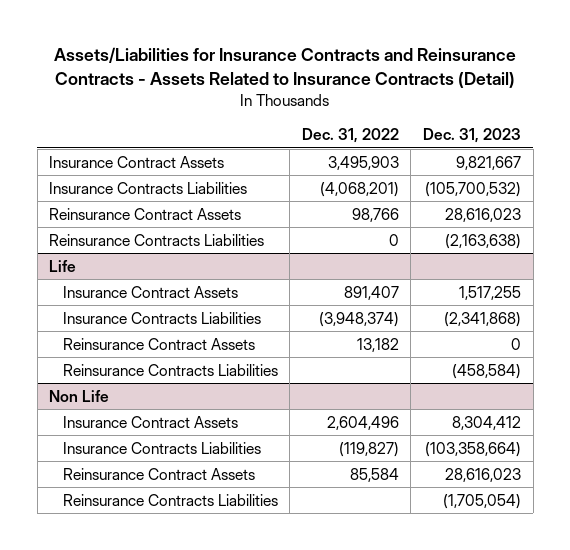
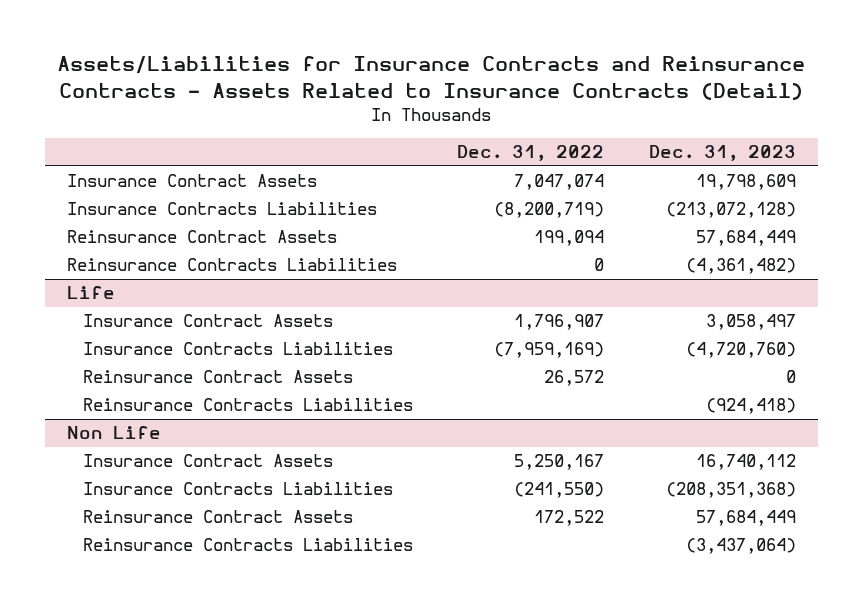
- Insurance Contract Assets | 3,495,903 | 9,821,667
- Insurance Contracts Liabilities | (4,068,201) | (105,700,532)
- Reinsurance Contract Assets | 98,766 | 28,616,023
- Reinsurance Contracts Liabilities | 0 | (2,163,638)
+ Insurance Contract Assets | 7,047,074 | 19,798,609
+ Insurance Contracts Liabilities | (8,200,719) | (213,072,128)
+ Reinsurance Contract Assets | 199,094 | 57,684,449
+ Reinsurance Contracts Liabilities | 0 | (4,361,482)
@ Life
- Insurance Contract Assets | 891,407 | 1,517,255
- Insurance Contracts Liabilities | (3,948,374) | (2,341,868)
- Reinsurance Contract Assets | 13,182 | 0
- Reinsurance Contracts Liabilities | | (458,584)
+ Insurance Contract Assets | 1,796,907 | 3,058,497
+ Insurance Contracts Liabilities | (7,959,169) | (4,720,760)
+ Reinsurance Contract Assets | 26,572 | 0
+ Reinsurance Contracts Liabilities | | (924,418)
@ Non Life
- Insurance Contract Assets | 2,604,496 | 8,304,412
- Insurance Contracts Liabilities | (119,827) | (103,358,664)
- Reinsurance Contract Assets | 85,584 | 28,616,023
- Reinsurance Contracts Liabilities | | (1,705,054)
+ Insurance Contract Assets | 5,250,167 | 16,740,112
+ Insurance Contracts Liabilities | (241,550) | (208,351,368)
+ Reinsurance Contract Assets | 172,522 | 57,684,449
+ Reinsurance Contracts Liabilities | | (3,437,064)

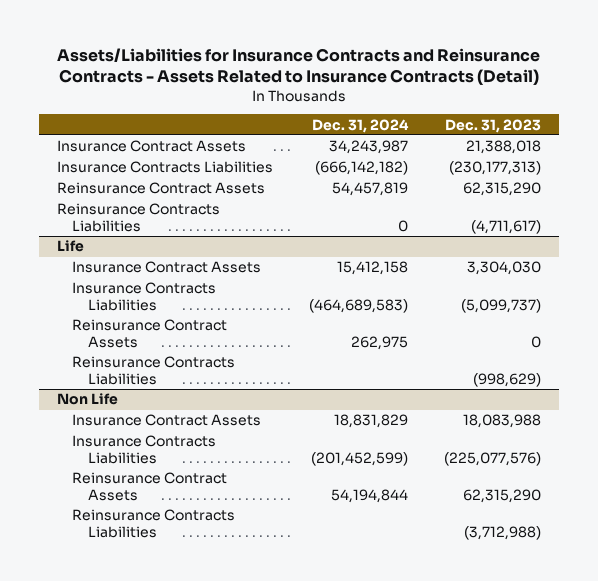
- | Dec. 31, 2022 | Dec. 31, 2023
+ | Dec. 31, 2024 | Dec. 31, 2023
- Insurance Contract Assets | 7,047,074 | 19,798,609
- Insurance Contracts Liabilities | (8,200,719) | (213,072,128)
- Reinsurance Contract Assets | 199,094 | 57,684,449
- Reinsurance Contracts Liabilities | 0 | (4,361,482)
+ Insurance Contract Assets | 34,243,987 | 21,388,018
+ Insurance Contracts Liabilities | (666,142,182) | (230,177,313)
+ Reinsurance Contract Assets | 54,457,819 | 62,315,290
+ Reinsurance Contracts Liabilities | 0 | (4,711,617)
@ Life
- Insurance Contract Assets | 1,796,907 | 3,058,497
- Insurance Contracts Liabilities | (7,959,169) | (4,720,760)
+ Insurance Contract Assets | 15,412,158 | 3,304,030
+ Insurance Contracts Liabilities | (464,689,583) | (5,099,737)
- Reinsurance Contracts Liabilities | | (924,418)
+ Reinsurance Contracts Liabilities | | (998,629)
@ Non Life
- Insurance Contract Assets | 5,250,167 | 16,740,112
- Insurance Contracts Liabilities | (241,550) | (208,351,368)
- Reinsurance Contract Assets | 172,522 | 57,684,449
- Reinsurance Contracts Liabilities | | (3,437,064)
+ Insurance Contract Assets | 18,831,829 | 18,083,988
+ Insurance Contracts Liabilities | (201,452,599) | (225,077,576)
+ Reinsurance Contract Assets | 54,194,844 | 62,315,290
+ Reinsurance Contracts Liabilities | | (3,712,988)

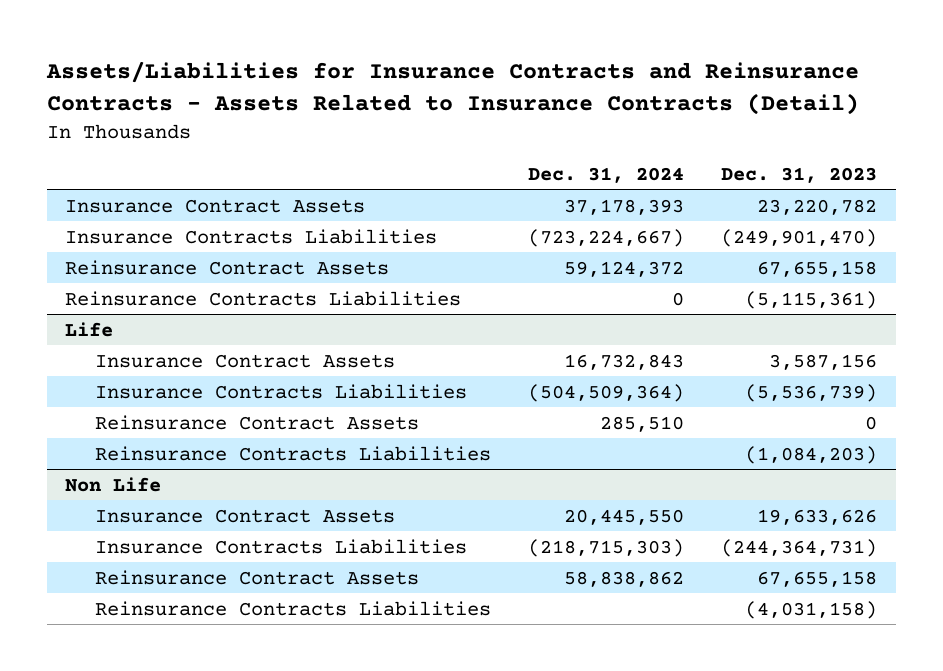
- Insurance Contract Assets | 34,243,987 | 21,388,018
- Insurance Contracts Liabilities | (666,142,182) | (230,177,313)
- Reinsurance Contract Assets | 54,457,819 | 62,315,290
- Reinsurance Contracts Liabilities | 0 | (4,711,617)
+ Insurance Contract Assets | 37,178,393 | 23,220,782
+ Insurance Contracts Liabilities | (723,224,667) | (249,901,470)
+ Reinsurance Contract Assets | 59,124,372 | 67,655,158
+ Reinsurance Contracts Liabilities | 0 | (5,115,361)
@ Life
- Insurance Contract Assets | 15,412,158 | 3,304,030
- Insurance Contracts Liabilities | (464,689,583) | (5,099,737)
- Reinsurance Contract Assets | 262,975 | 0
- Reinsurance Contracts Liabilities | | (998,629)
+ Insurance Contract Assets | 16,732,843 | 3,587,156
+ Insurance Contracts Liabilities | (504,509,364) | (5,536,739)
+ Reinsurance Contract Assets | 285,510 | 0
+ Reinsurance Contracts Liabilities | | (1,084,203)
@ Non Life
- Insurance Contract Assets | 18,831,829 | 18,083,988
- Insurance Contracts Liabilities | (201,452,599) | (225,077,576)
- Reinsurance Contract Assets | 54,194,844 | 62,315,290
- Reinsurance Contracts Liabilities | | (3,712,988)
+ Insurance Contract Assets | 20,445,550 | 19,633,626
+ Insurance Contracts Liabilities | (218,715,303) | (244,364,731)
+ Reinsurance Contract Assets | 58,838,862 | 67,655,158
+ Reinsurance Contracts Liabilities | | (4,031,158)

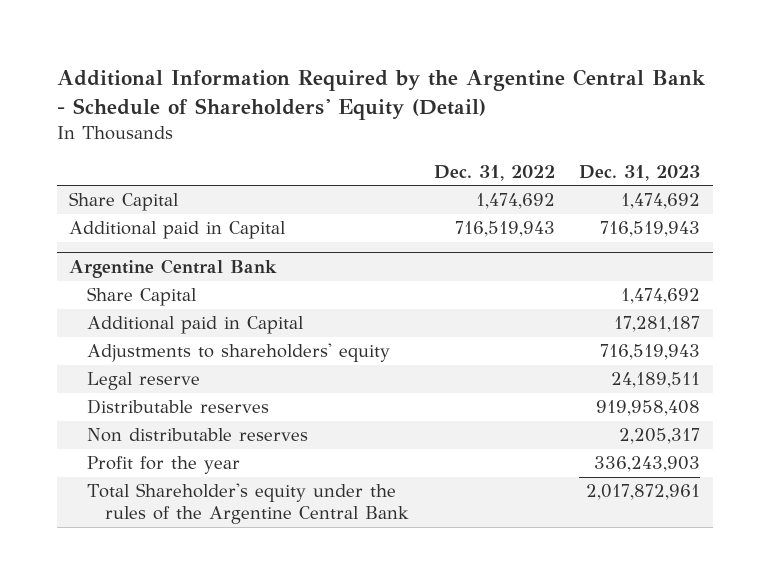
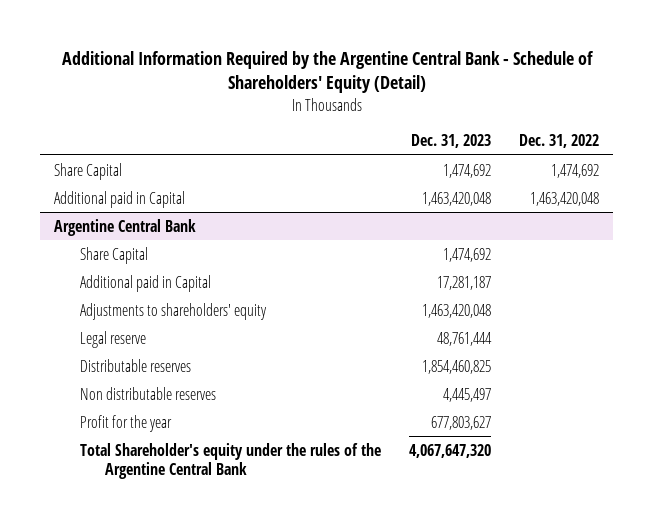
- | Dec. 31, 2022 | Dec. 31, 2023
+ | Dec. 31, 2023 | Dec. 31, 2022
- Additional paid in Capital | 716,519,943 | 716,519,943
+ Additional paid in Capital | 1,463,420,048 | 1,463,420,048
@ Argentine Central Bank
- Adjustments to shareholders' equity | | 716,519,943
- Legal reserve | | 24,189,511
- Distributable reserves | | 919,958,408
- Non distributable reserves | | 2,205,317
- Profit for the year | | 336,243,903
- Total Shareholder's equity under the rules of the Argentine Central Bank | | 2,017,872,961
+ Adjustments to shareholders' equity | 1,463,420,048 |
+ Legal reserve | 48,761,444 |
+ Distributable reserves | 1,854,460,825 |
+ Non distributable reserves | 4,445,497 |
+ Profit for the year | 677,803,627 |
+ Total Shareholder's equity under the rules of the Argentine Central Bank | 4,067,647,320 |

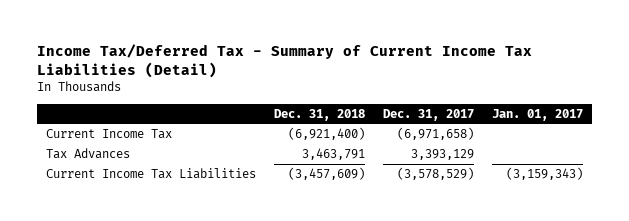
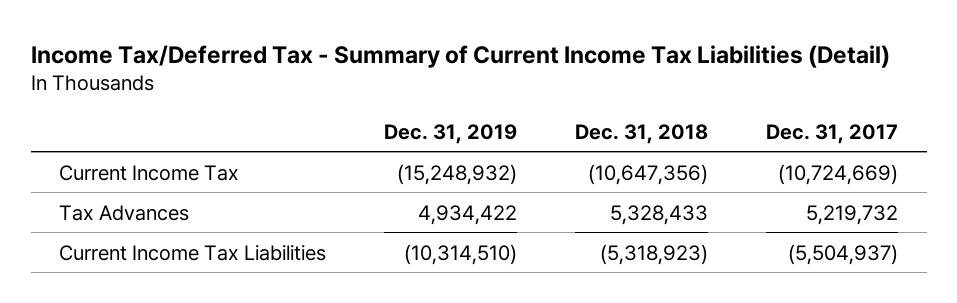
- | Dec. 31, 2018 | Dec. 31, 2017 | Jan. 01, 2017
+ | Dec. 31, 2019 | Dec. 31, 2018 | Dec. 31, 2017
- Current Income Tax | (6,921,400) | (6,971,658) |
- Tax Advances | 3,463,791 | 3,393,129 |
- Current Income Tax Liabilities | (3,457,609) | (3,578,529) | (3,159,343)
+ Current Income Tax | (15,248,932) | (10,647,356) | (10,724,669)
+ Tax Advances | 4,934,422 | 5,328,433 | 5,219,732
+ Current Income Tax Liabilities | (10,314,510) | (5,318,923) | (5,504,937)

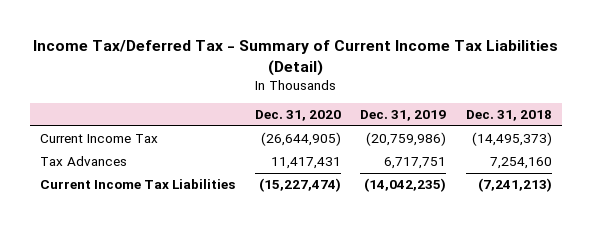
- | Dec. 31, 2019 | Dec. 31, 2018 | Dec. 31, 2017
+ | Dec. 31, 2020 | Dec. 31, 2019 | Dec. 31, 2018
- Current Income Tax | (15,248,932) | (10,647,356) | (10,724,669)
- Tax Advances | 4,934,422 | 5,328,433 | 5,219,732
- Current Income Tax Liabilities | (10,314,510) | (5,318,923) | (5,504,937)
+ Current Income Tax | (26,644,905) | (20,759,986) | (14,495,373)
+ Tax Advances | 11,417,431 | 6,717,751 | 7,254,160
+ Current Income Tax Liabilities | (15,227,474) | (14,042,235) | (7,241,213)

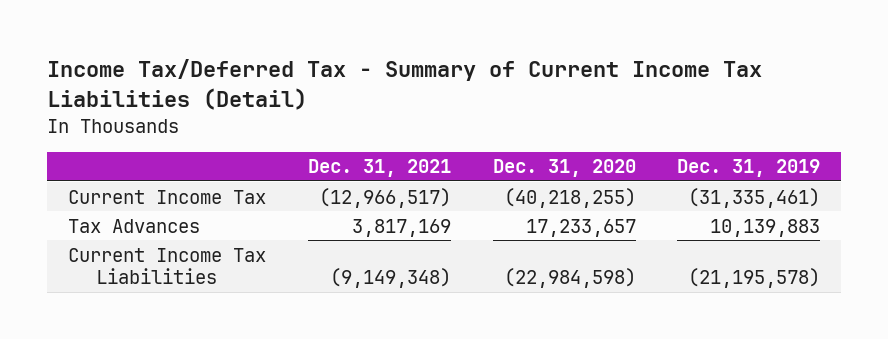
- | Dec. 31, 2020 | Dec. 31, 2019 | Dec. 31, 2018
+ | Dec. 31, 2021 | Dec. 31, 2020 | Dec. 31, 2019
- Current Income Tax | (26,644,905) | (20,759,986) | (14,495,373)
- Tax Advances | 11,417,431 | 6,717,751 | 7,254,160
- Current Income Tax Liabilities | (15,227,474) | (14,042,235) | (7,241,213)
+ Current Income Tax | (12,966,517) | (40,218,255) | (31,335,461)
+ Tax Advances | 3,817,169 | 17,233,657 | 10,139,883
+ Current Income Tax Liabilities | (9,149,348) | (22,984,598) | (21,195,578)

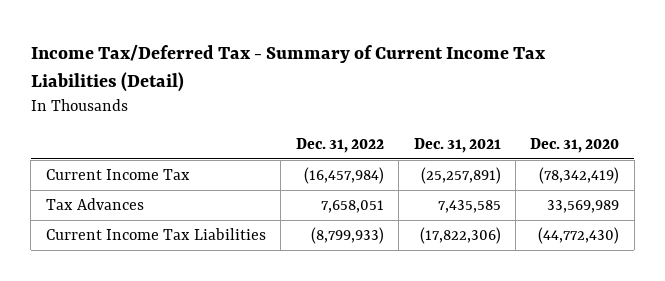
- | Dec. 31, 2021 | Dec. 31, 2020 | Dec. 31, 2019
+ | Dec. 31, 2022 | Dec. 31, 2021 | Dec. 31, 2020
- Current Income Tax | (12,966,517) | (40,218,255) | (31,335,461)
- Tax Advances | 3,817,169 | 17,233,657 | 10,139,883
- Current Income Tax Liabilities | (9,149,348) | (22,984,598) | (21,195,578)
+ Current Income Tax | (16,457,984) | (25,257,891) | (78,342,419)
+ Tax Advances | 7,658,051 | 7,435,585 | 33,569,989
+ Current Income Tax Liabilities | (8,799,933) | (17,822,306) | (44,772,430)

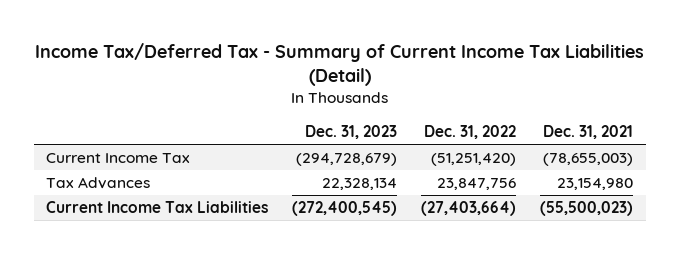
- | Dec. 31, 2022 | Dec. 31, 2021 | Dec. 31, 2020
+ | Dec. 31, 2023 | Dec. 31, 2022 | Dec. 31, 2021
- Current Income Tax | (16,457,984) | (25,257,891) | (78,342,419)
- Tax Advances | 7,658,051 | 7,435,585 | 33,569,989
- Current Income Tax Liabilities | (8,799,933) | (17,822,306) | (44,772,430)
+ Current Income Tax | (294,728,679) | (51,251,420) | (78,655,003)
+ Tax Advances | 22,328,134 | 23,847,756 | 23,154,980
+ Current Income Tax Liabilities | (272,400,545) | (27,403,664) | (55,500,023)

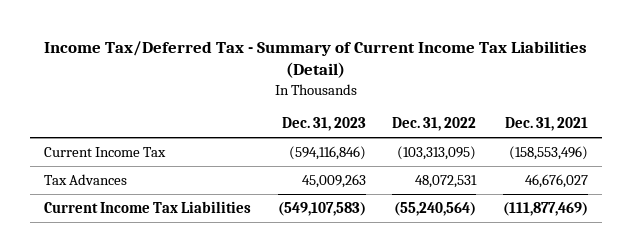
- Current Income Tax | (294,728,679) | (51,251,420) | (78,655,003)
- Tax Advances | 22,328,134 | 23,847,756 | 23,154,980
- Current Income Tax Liabilities | (272,400,545) | (27,403,664) | (55,500,023)
+ Current Income Tax | (594,116,846) | (103,313,095) | (158,553,496)
+ Tax Advances | 45,009,263 | 48,072,531 | 46,676,027
+ Current Income Tax Liabilities | (549,107,583) | (55,240,564) | (111,877,469)

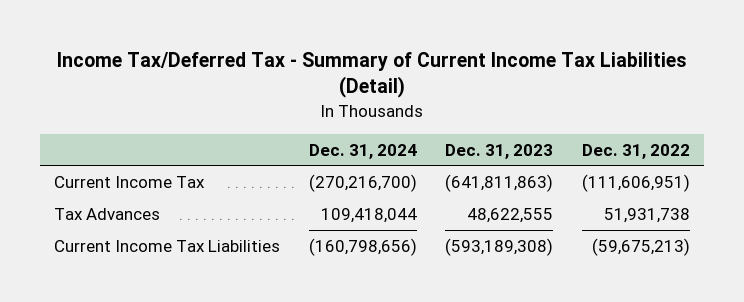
- | Dec. 31, 2023 | Dec. 31, 2022 | Dec. 31, 2021
+ | Dec. 31, 2024 | Dec. 31, 2023 | Dec. 31, 2022
- Current Income Tax | (594,116,846) | (103,313,095) | (158,553,496)
- Tax Advances | 45,009,263 | 48,072,531 | 46,676,027
- Current Income Tax Liabilities | (549,107,583) | (55,240,564) | (111,877,469)
+ Current Income Tax | (270,216,700) | (641,811,863) | (111,606,951)
+ Tax Advances | 109,418,044 | 48,622,555 | 51,931,738
+ Current Income Tax Liabilities | (160,798,656) | (593,189,308) | (59,675,213)

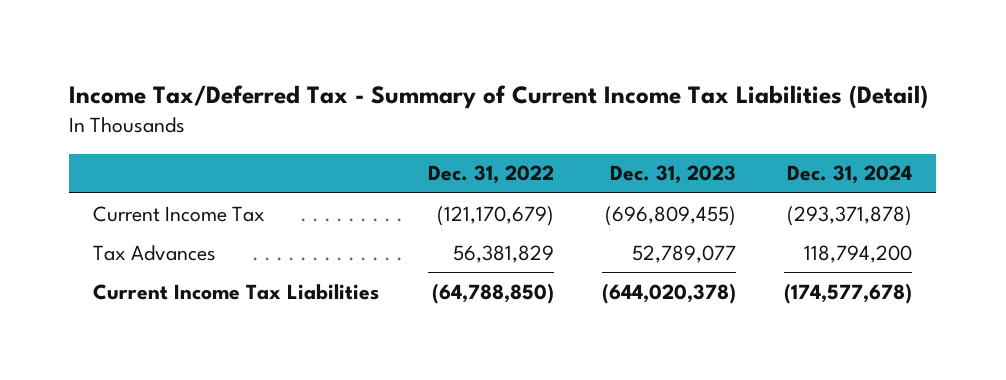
- | Dec. 31, 2024 | Dec. 31, 2023 | Dec. 31, 2022
+ | Dec. 31, 2022 | Dec. 31, 2023 | Dec. 31, 2024
- Current Income Tax | (270,216,700) | (641,811,863) | (111,606,951)
- Tax Advances | 109,418,044 | 48,622,555 | 51,931,738
- Current Income Tax Liabilities | (160,798,656) | (593,189,308) | (59,675,213)
+ Current Income Tax | (121,170,679) | (696,809,455) | (293,371,878)
+ Tax Advances | 56,381,829 | 52,789,077 | 118,794,200
+ Current Income Tax Liabilities | (64,788,850) | (644,020,378) | (174,577,678)

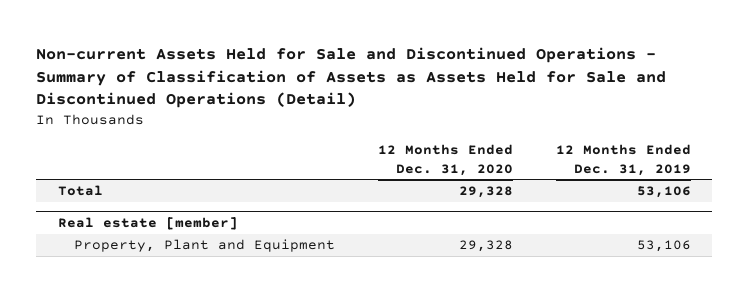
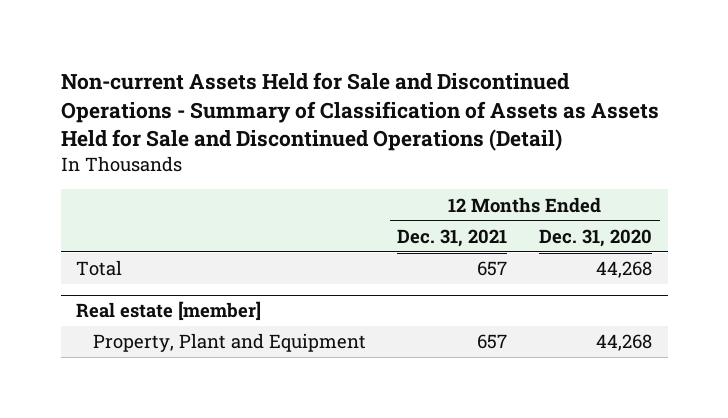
- | 12 Months Ended Dec. 31, 2020 | 12 Months Ended Dec. 31, 2019
+ | 12 Months Ended Dec. 31, 2021 | 12 Months Ended Dec. 31, 2020
- Total | 29,328 | 53,106
+ Total | 657 | 44,268
@ Real estate [member]
- Property, Plant and Equipment | 29,328 | 53,106
+ Property, Plant and Equipment | 657 | 44,268

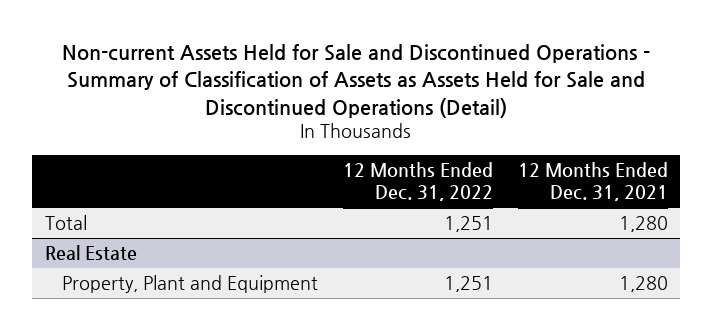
- | 12 Months Ended Dec. 31, 2021 | 12 Months Ended Dec. 31, 2020
+ | 12 Months Ended Dec. 31, 2022 | 12 Months Ended Dec. 31, 2021
- Total | 657 | 44,268
- Real estate [member]
- Property, Plant and Equipment | 657 | 44,268
+ Total | 1,251 | 1,280
+ Real Estate
+ Property, Plant and Equipment | 1,251 | 1,280

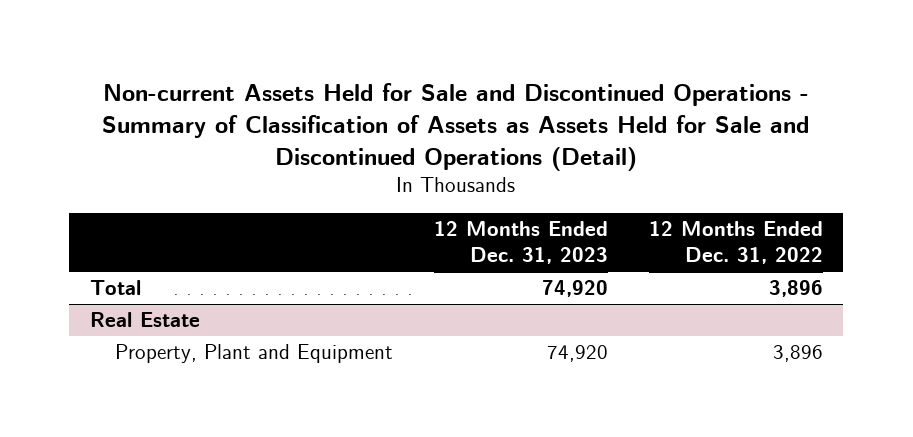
- | 12 Months Ended Dec. 31, 2022 | 12 Months Ended Dec. 31, 2021
+ | 12 Months Ended Dec. 31, 2023 | 12 Months Ended Dec. 31, 2022
- Total | 1,251 | 1,280
+ Total | 74,920 | 3,896
@ Real Estate
- Property, Plant and Equipment | 1,251 | 1,280
+ Property, Plant and Equipment | 74,920 | 3,896

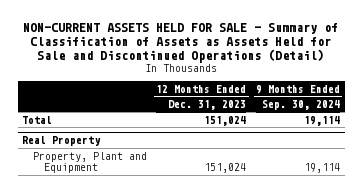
- Non-current Assets Held for Sale and Discontinued Operations - Summary of Classification of Assets as Assets Held for Sale and Discontinued Operations (Detail)
+ NON-CURRENT ASSETS HELD FOR SALE - Summary of Classification of Assets as Assets Held for Sale and Discontinued Operations (Detail)
- | 12 Months Ended Dec. 31, 2023 | 12 Months Ended Dec. 31, 2022
+ | 12 Months Ended Dec. 31, 2023 | 9 Months Ended Sep. 30, 2024
- Total | 74,920 | 3,896
- Real Estate
- Property, Plant and Equipment | 74,920 | 3,896
+ Total | 151,024 | 19,114
+ Real Property
+ Property, Plant and Equipment | 151,024 | 19,114

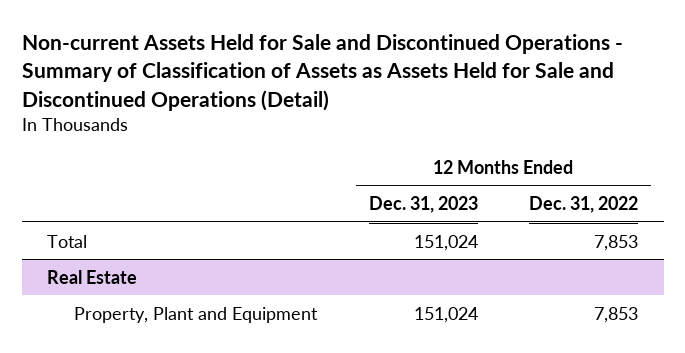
- NON-CURRENT ASSETS HELD FOR SALE - Summary of Classification of Assets as Assets Held for Sale and Discontinued Operations (Detail)
+ Non-current Assets Held for Sale and Discontinued Operations - Summary of Classification of Assets as Assets Held for Sale and Discontinued Operations (Detail)
- | 12 Months Ended Dec. 31, 2023 | 9 Months Ended Sep. 30, 2024
+ | 12 Months Ended Dec. 31, 2023 | 12 Months Ended Dec. 31, 2022
- Real Property
+ Real Estate

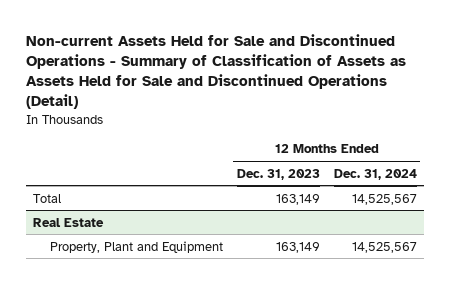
- | 12 Months Ended Dec. 31, 2023 | 12 Months Ended Dec. 31, 2022
+ | 12 Months Ended Dec. 31, 2023 | 12 Months Ended Dec. 31, 2024
- Total | 151,024 | 7,853
+ Total | 163,149 | 14,525,567
@ Real Estate
- Property, Plant and Equipment | 151,024 | 7,853
+ Property, Plant and Equipment | 163,149 | 14,525,567

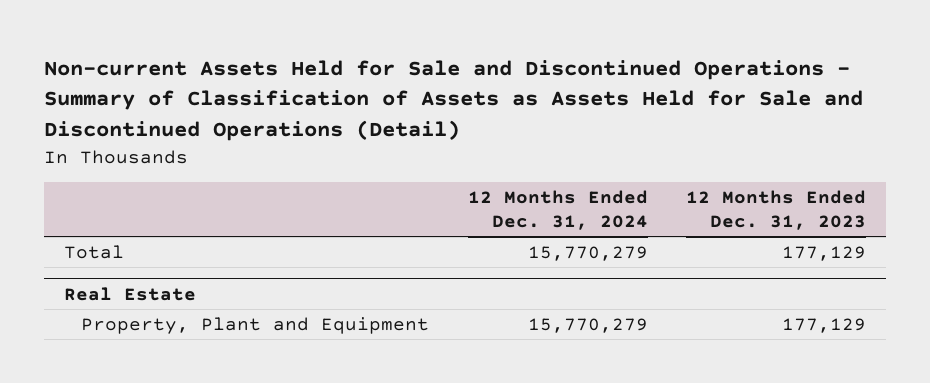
- | 12 Months Ended Dec. 31, 2023 | 12 Months Ended Dec. 31, 2024
+ | 12 Months Ended Dec. 31, 2024 | 12 Months Ended Dec. 31, 2023
- Total | 163,149 | 14,525,567
+ Total | 15,770,279 | 177,129
@ Real Estate
- Property, Plant and Equipment | 163,149 | 14,525,567
+ Property, Plant and Equipment | 15,770,279 | 177,129

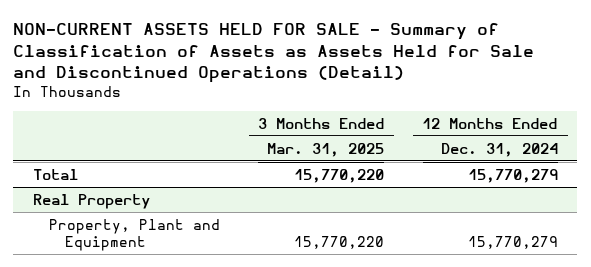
- Non-current Assets Held for Sale and Discontinued Operations - Summary of Classification of Assets as Assets Held for Sale and Discontinued Operations (Detail)
+ NON-CURRENT ASSETS HELD FOR SALE - Summary of Classification of Assets as Assets Held for Sale and Discontinued Operations (Detail)
- | 12 Months Ended Dec. 31, 2024 | 12 Months Ended Dec. 31, 2023
+ | 3 Months Ended Mar. 31, 2025 | 12 Months Ended Dec. 31, 2024
- Real Estate
+ Real Property

